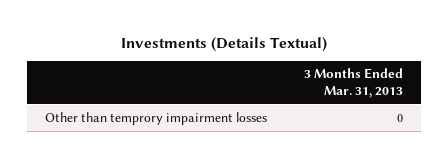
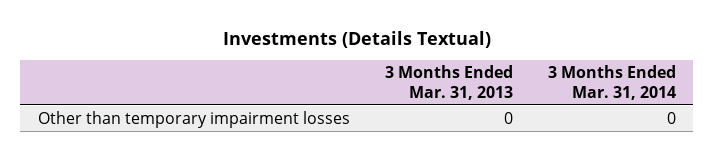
- | 3 Months Ended Mar. 31, 2013
+ | 3 Months Ended Mar. 31, 2013 | 3 Months Ended Mar. 31, 2014
- Other than temprory impairment losses | 0
+ Other than temporary impairment losses | 0 | 0

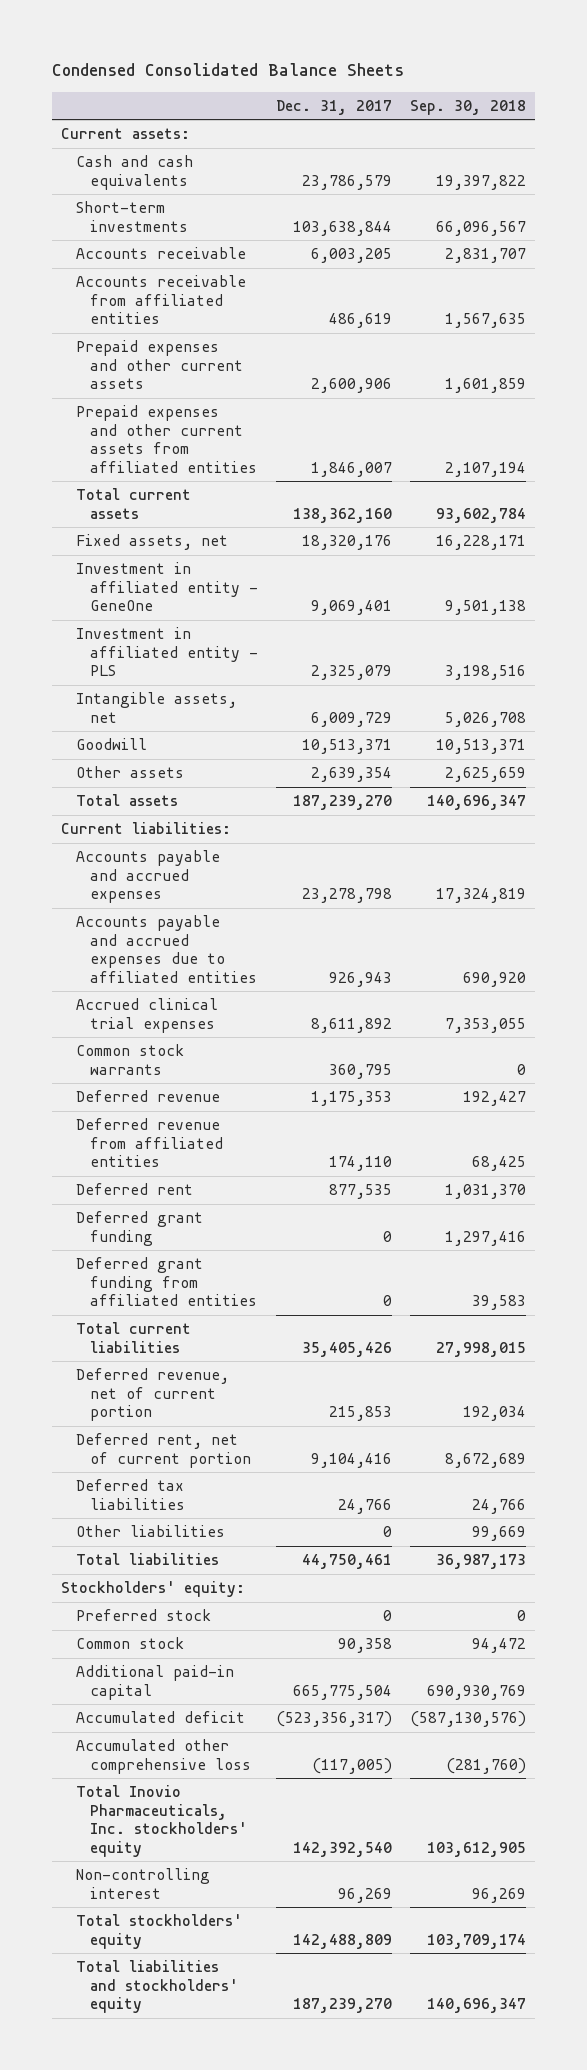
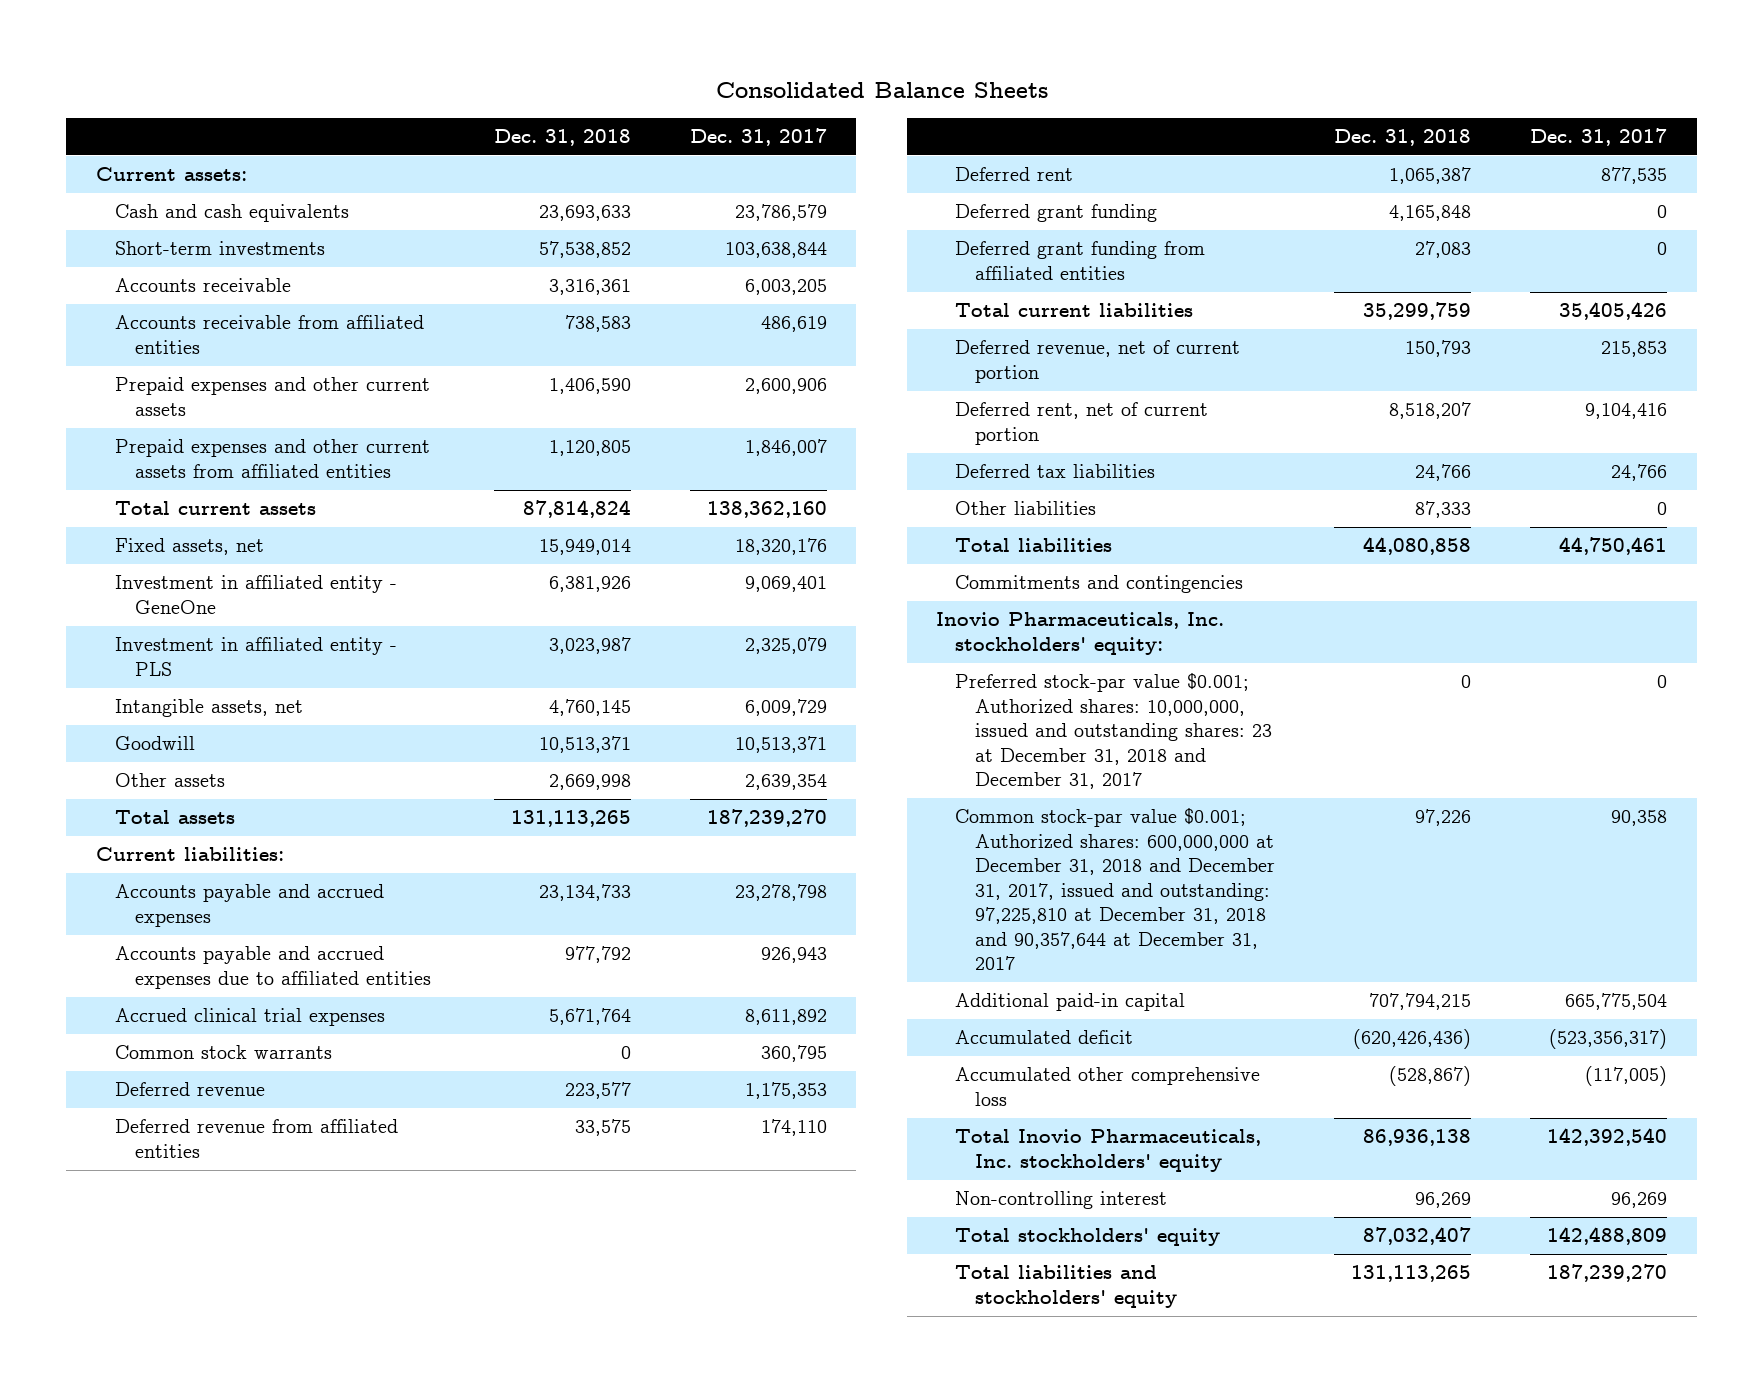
- Condensed Consolidated Balance Sheets
+ Consolidated Balance Sheets
- | Dec. 31, 2017 | Sep. 30, 2018
+ | Dec. 31, 2018 | Dec. 31, 2017
- Stockholders' equity:
- Preferred stock | 0 | 0
- Common stock | 90,358 | 94,472
+ Commitments and contingencies
+ Inovio Pharmaceuticals, Inc. stockholders' equity:
+ Preferred stock-par value $0.001; Authorized shares: 10,000,000, issued and outstanding shares: 23 at December 31, 2018 and December 31, 2017 | 0 | 0
+ Common stock-par value $0.001; Authorized shares: 600,000,000 at December 31, 2018 and December 31, 2017, issued and outstanding: 97,225,810 at December 31, 2018 and 90,357,644 at December 31, 2017 | 97,226 | 90,358

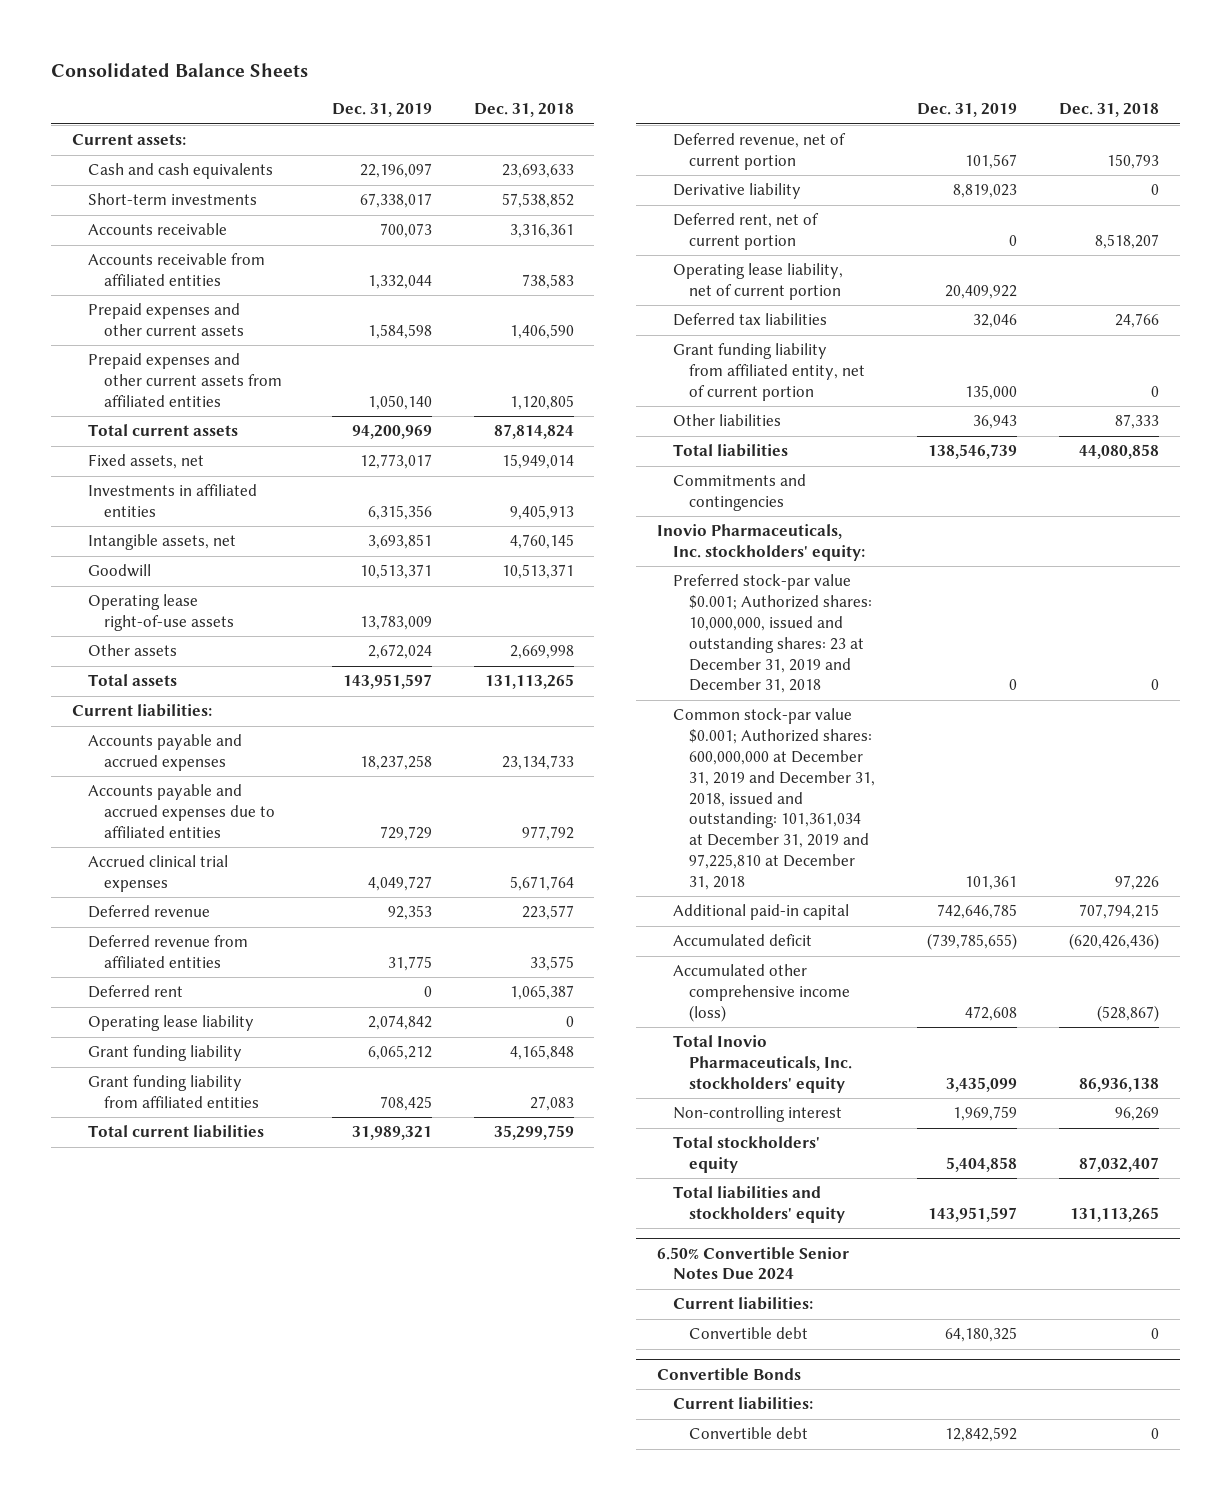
- | Dec. 31, 2018 | Dec. 31, 2017
+ | Dec. 31, 2019 | Dec. 31, 2018
- Investment in affiliated entity - GeneOne | 6,381,926 | 9,069,401
- Investment in affiliated entity - PLS | 3,023,987 | 2,325,079
+ Investments in affiliated entities | 6,315,356 | 9,405,913
+ Operating lease right-of-use assets | 13,783,009 |
- Common stock warrants | 0 | 360,795
- Deferred grant funding | 4,165,848 | 0
- Deferred grant funding from affiliated entities | 27,083 | 0
+ Operating lease liability | 2,074,842 | 0
+ Grant funding liability | 6,065,212 | 4,165,848
+ Grant funding liability from affiliated entities | 708,425 | 27,083
+ Derivative liability | 8,819,023 | 0
+ Operating lease liability, net of current portion | 20,409,922 |
+ Grant funding liability from affiliated entity, net of current portion | 135,000 | 0
- Preferred stock-par value $0.001; Authorized shares: 10,000,000, issued and outstanding shares: 23 at December 31, 2018 and December 31, 2017 | 0 | 0
- Common stock-par value $0.001; Authorized shares: 600,000,000 at December 31, 2018 and December 31, 2017, issued and outstanding: 97,225,810 at December 31, 2018 and 90,357,644 at December 31, 2017 | 97,226 | 90,358
+ Preferred stock-par value $0.001; Authorized shares: 10,000,000, issued and outstanding shares: 23 at December 31, 2019 and December 31, 2018 | 0 | 0
+ Common stock-par value $0.001; Authorized shares: 600,000,000 at December 31, 2019 and December 31, 2018, issued and outstanding: 101,361,034 at December 31, 2019 and 97,225,810 at December 31, 2018 | 101,361 | 97,226
- Accumulated other comprehensive loss | (528,867) | (117,005)
+ Accumulated other comprehensive income (loss) | 472,608 | (528,867)
+ 6.50% Convertible Senior Notes Due 2024
+ Current liabilities:
+ Convertible debt | 64,180,325 | 0
+ Convertible Bonds
+ Current liabilities:
+ Convertible debt | 12,842,592 | 0

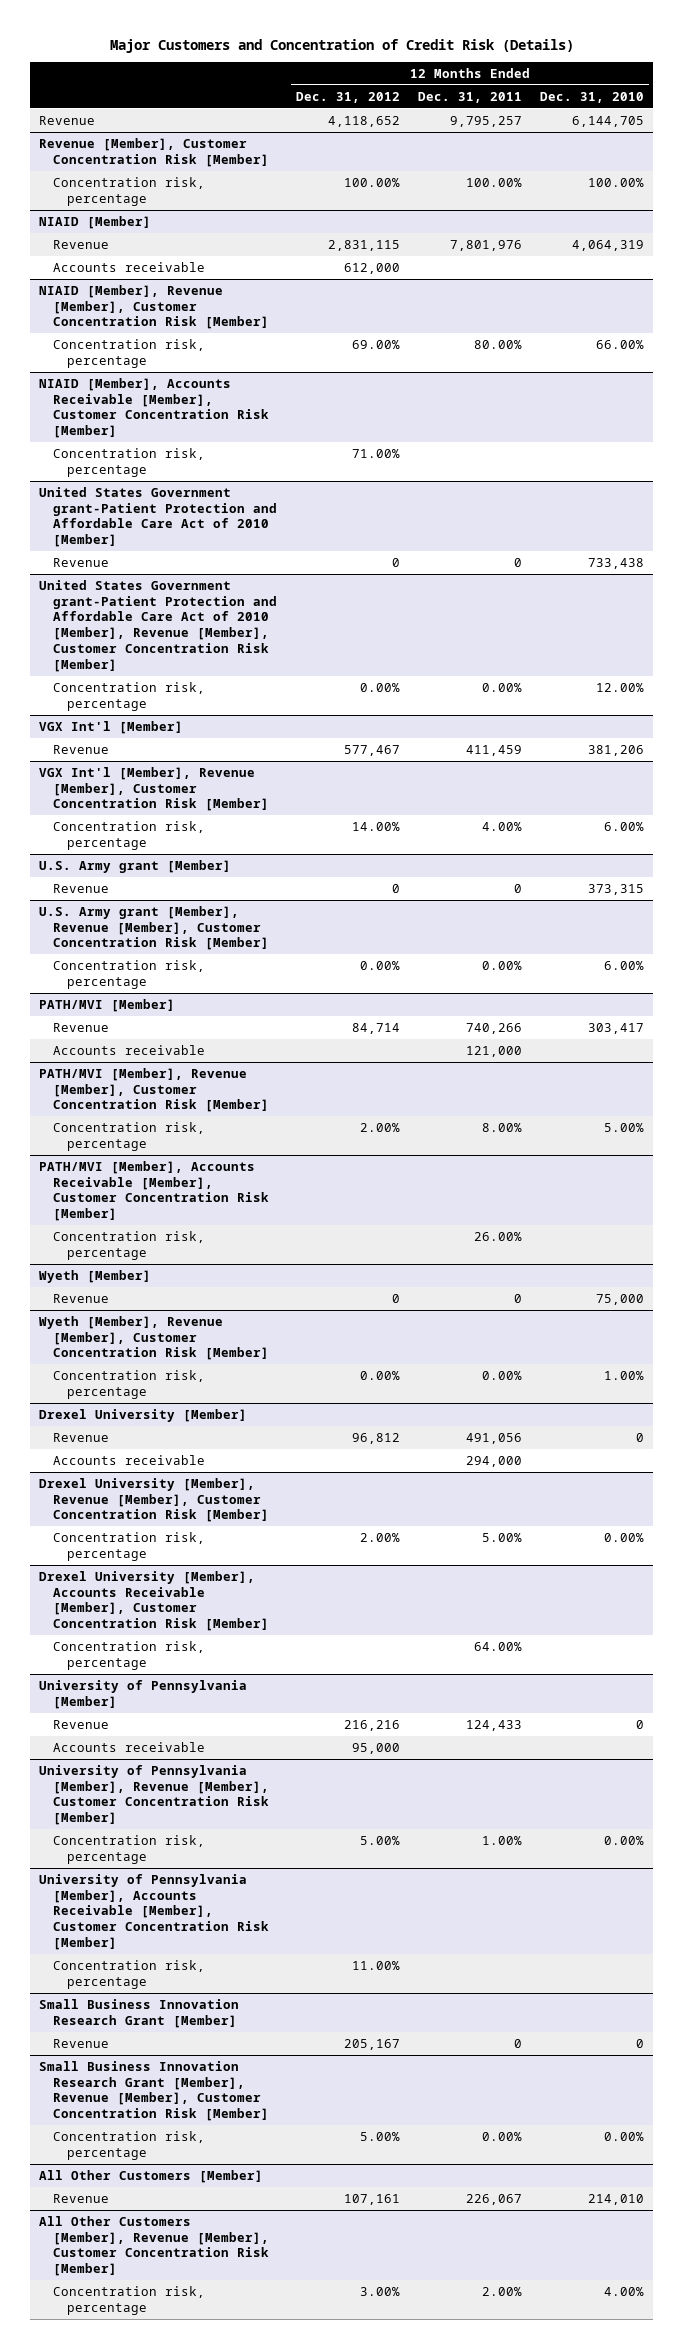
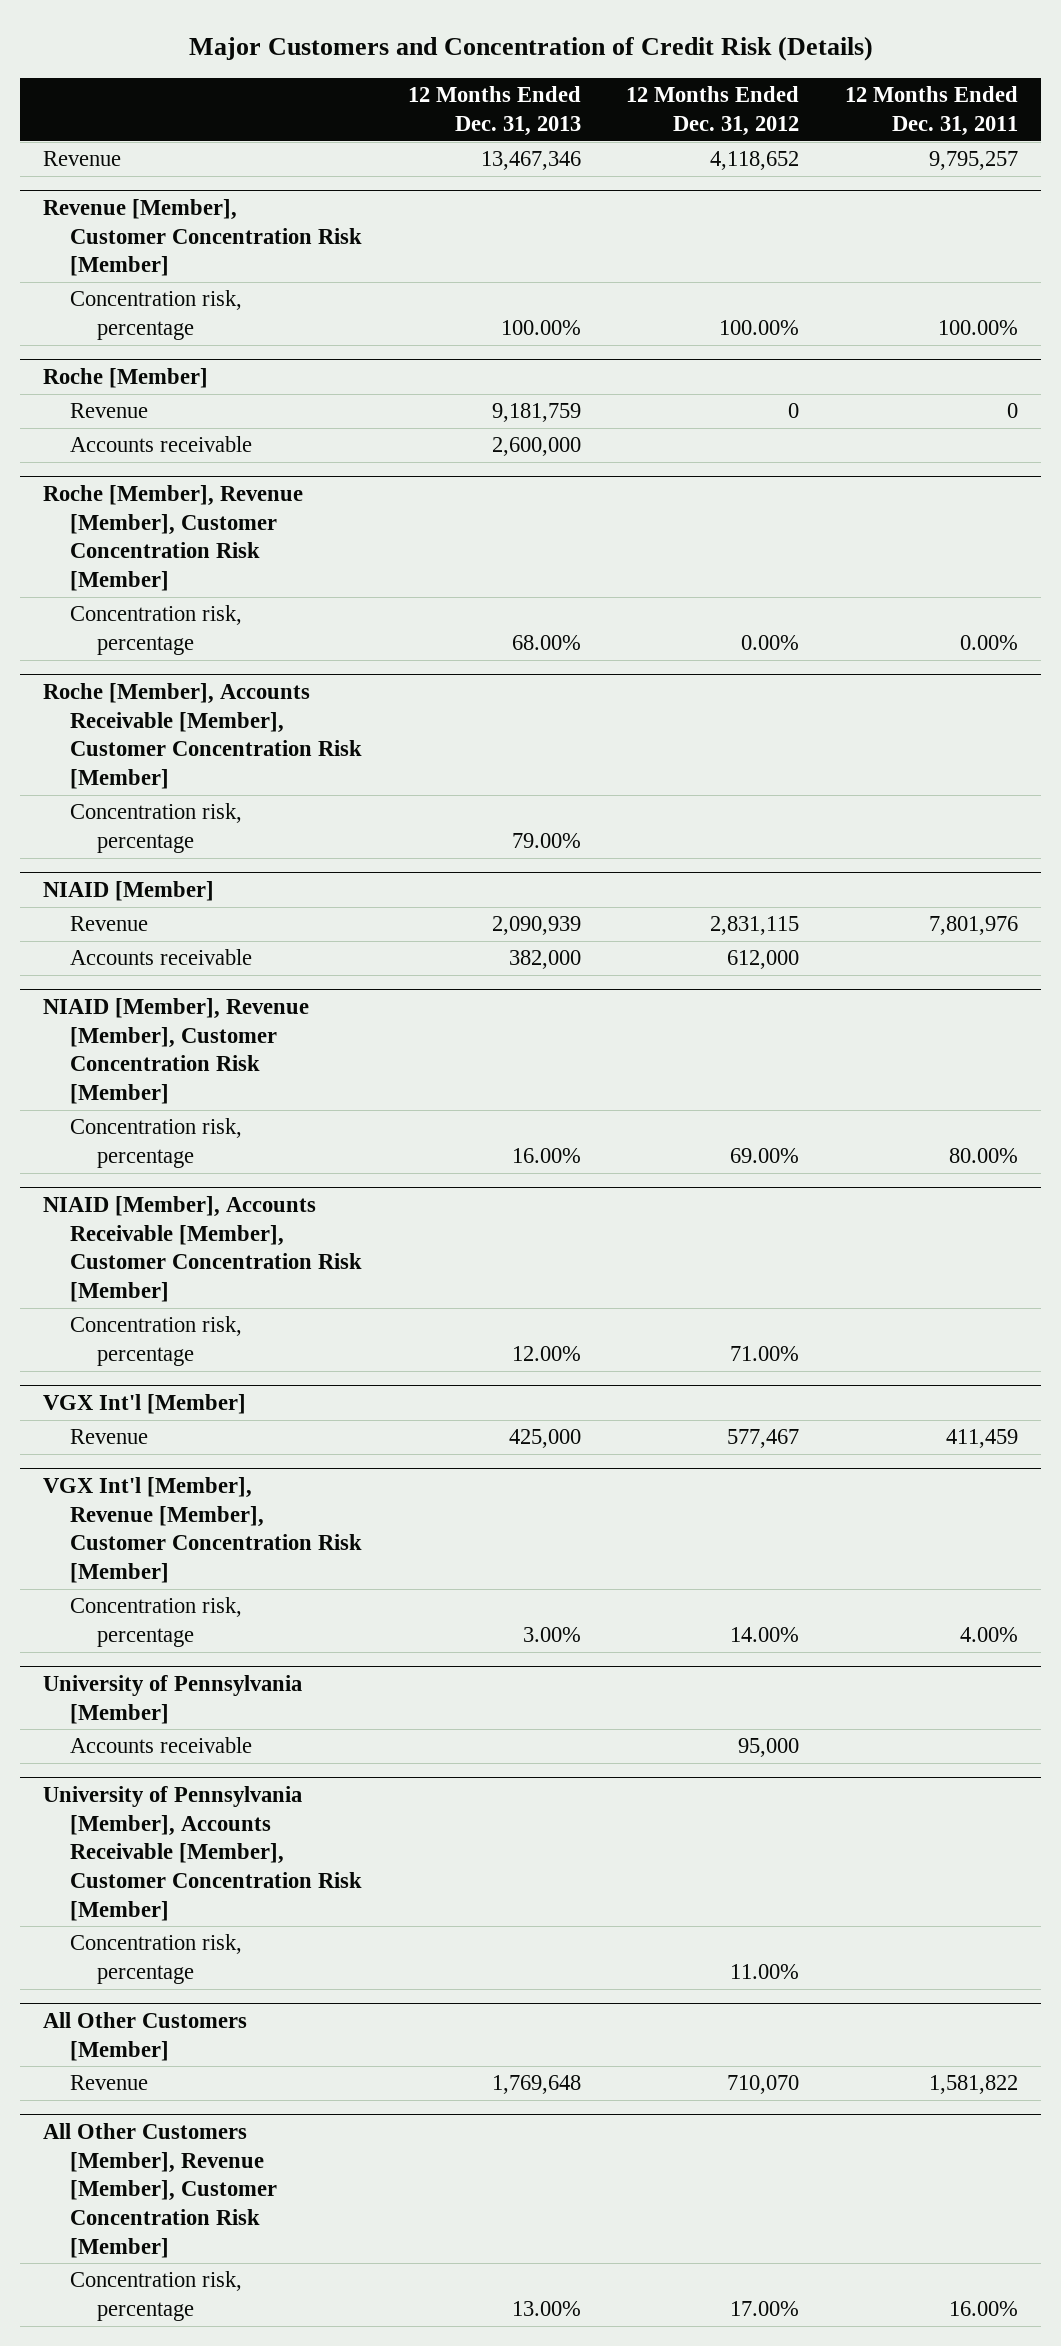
- | 12 Months Ended Dec. 31, 2012 | 12 Months Ended Dec. 31, 2011 | 12 Months Ended Dec. 31, 2010
+ | 12 Months Ended Dec. 31, 2013 | 12 Months Ended Dec. 31, 2012 | 12 Months Ended Dec. 31, 2011
+ Roche [Member]
+ Revenue | 9,181,759 | 0 | 0
+ Accounts receivable | 2,600,000 | |
+ Roche [Member], Revenue [Member], Customer Concentration Risk [Member]
+ Concentration risk, percentage | 68.00% | 0.00% | 0.00%
+ Roche [Member], Accounts Receivable [Member], Customer Concentration Risk [Member]
+ Concentration risk, percentage | 79.00% | |
- United States Government grant-Patient Protection and Affordable Care Act of 2010 [Member]
- Revenue | 0 | 0 | 733,438
- United States Government grant-Patient Protection and Affordable Care Act of 2010 [Member], Revenue [Member], Customer Concentration Risk [Member]
- Concentration risk, percentage | 0.00% | 0.00% | 12.00%
- U.S. Army grant [Member]
- Revenue | 0 | 0 | 373,315
- U.S. Army grant [Member], Revenue [Member], Customer Concentration Risk [Member]
- Concentration risk, percentage | 0.00% | 0.00% | 6.00%
- PATH/MVI [Member]
- Revenue | 84,714 | 740,266 | 303,417
- Accounts receivable | | 121,000 |
- PATH/MVI [Member], Revenue [Member], Customer Concentration Risk [Member]
- Concentration risk, percentage | 2.00% | 8.00% | 5.00%
- PATH/MVI [Member], Accounts Receivable [Member], Customer Concentration Risk [Member]
- Concentration risk, percentage | | 26.00% |
- Wyeth [Member]
- Revenue | 0 | 0 | 75,000
- Wyeth [Member], Revenue [Member], Customer Concentration Risk [Member]
- Concentration risk, percentage | 0.00% | 0.00% | 1.00%
- Drexel University [Member]
- Revenue | 96,812 | 491,056 | 0
- Accounts receivable | | 294,000 |
- Drexel University [Member], Revenue [Member], Customer Concentration Risk [Member]
- Concentration risk, percentage | 2.00% | 5.00% | 0.00%
- Drexel University [Member], Accounts Receivable [Member], Customer Concentration Risk [Member]
- Concentration risk, percentage | | 64.00% |
@ University of Pennsylvania [Member]
- Revenue | 216,216 | 124,433 | 0
- University of Pennsylvania [Member], Revenue [Member], Customer Concentration Risk [Member]
- Concentration risk, percentage | 5.00% | 1.00% | 0.00%
- Small Business Innovation Research Grant [Member]
- Revenue | 205,167 | 0 | 0
- Small Business Innovation Research Grant [Member], Revenue [Member], Customer Concentration Risk [Member]
- Concentration risk, percentage | 5.00% | 0.00% | 0.00%
@ All Other Customers [Member]
- Revenue | 107,161 | 226,067 | 214,010
+ Revenue | 1,769,648 | 710,070 | 1,581,822
@ All Other Customers [Member], Revenue [Member], Customer Concentration Risk [Member]
- Concentration risk, percentage | 3.00% | 2.00% | 4.00%
+ Concentration risk, percentage | 13.00% | 17.00% | 16.00%

